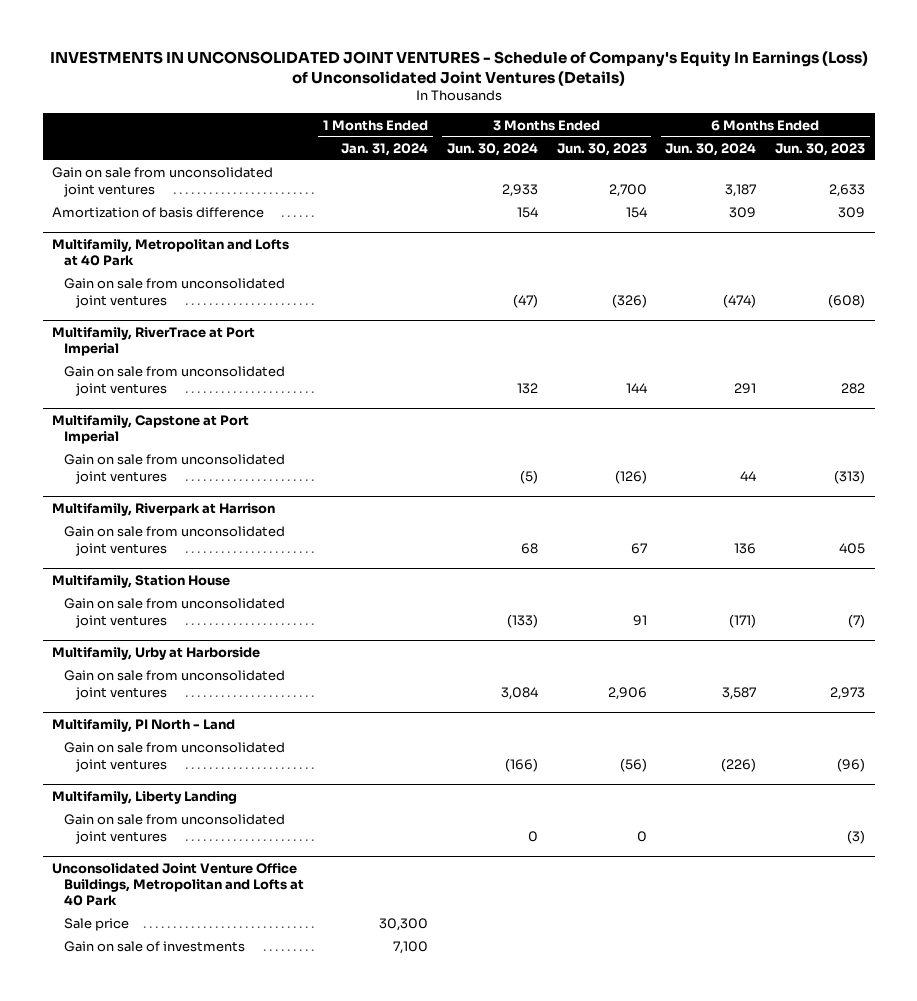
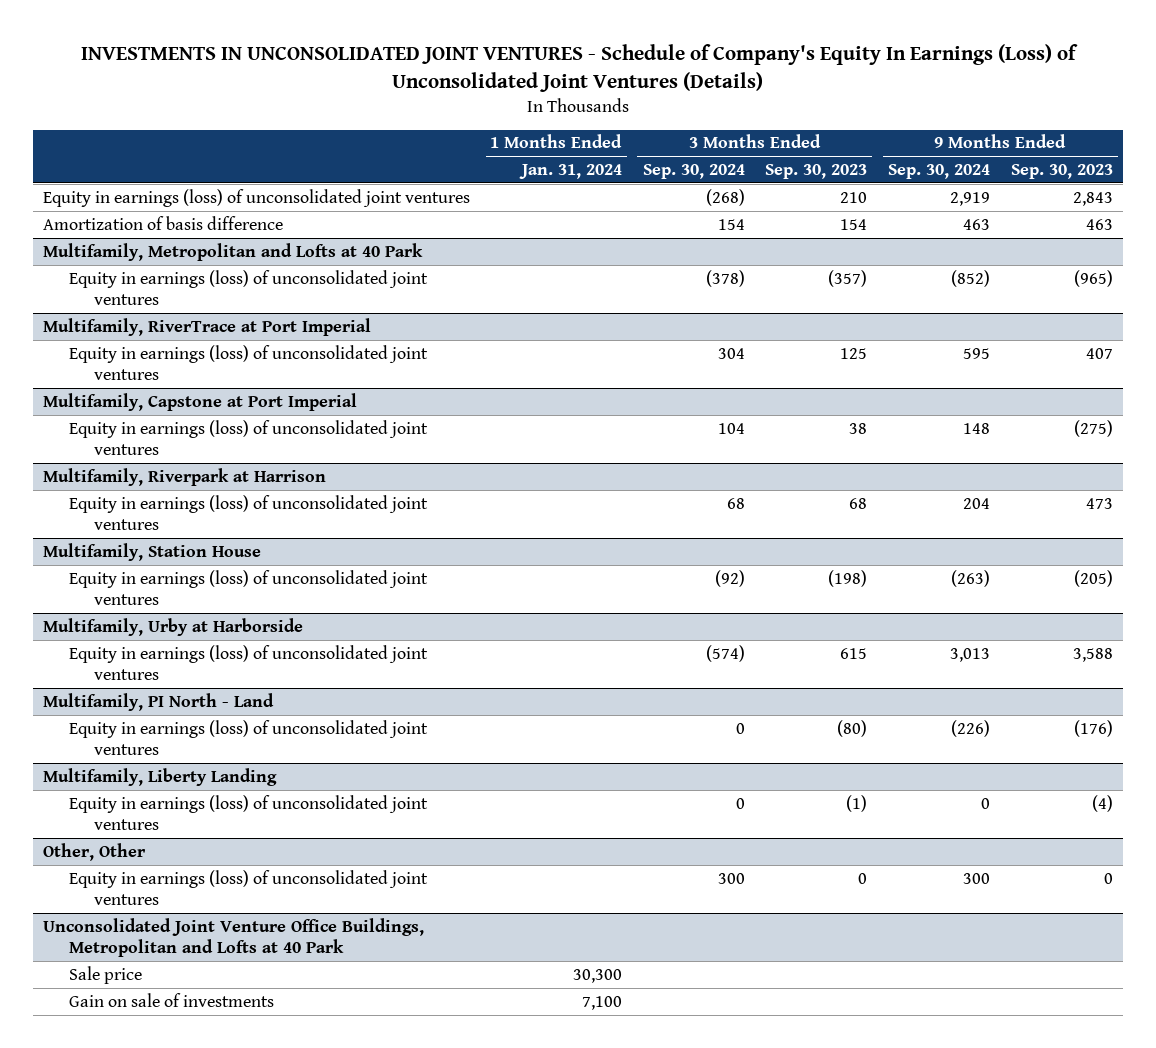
- | 1 Months Ended Jan. 31, 2024 | 3 Months Ended Jun. 30, 2024 | 3 Months Ended Jun. 30, 2023 | 6 Months Ended Jun. 30, 2024 | 6 Months Ended Jun. 30, 2023
+ | 1 Months Ended Jan. 31, 2024 | 3 Months Ended Sep. 30, 2024 | 3 Months Ended Sep. 30, 2023 | 9 Months Ended Sep. 30, 2024 | 9 Months Ended Sep. 30, 2023
- Gain on sale from unconsolidated joint ventures | | 2,933 | 2,700 | 3,187 | 2,633
+ Equity in earnings (loss) of unconsolidated joint ventures | | (268) | 210 | 2,919 | 2,843
@ Multifamily, Metropolitan and Lofts at 40 Park
- Gain on sale from unconsolidated joint ventures | | (47) | (326) | (474) | (608)
+ Equity in earnings (loss) of unconsolidated joint ventures | | (378) | (357) | (852) | (965)
@ Multifamily, RiverTrace at Port Imperial
- Gain on sale from unconsolidated joint ventures | | 132 | 144 | 291 | 282
+ Equity in earnings (loss) of unconsolidated joint ventures | | 304 | 125 | 595 | 407
@ Multifamily, Capstone at Port Imperial
- Gain on sale from unconsolidated joint ventures | | (5) | (126) | 44 | (313)
+ Equity in earnings (loss) of unconsolidated joint ventures | | 104 | 38 | 148 | (275)
@ Multifamily, Riverpark at Harrison
- Gain on sale from unconsolidated joint ventures | | 68 | 67 | 136 | 405
+ Equity in earnings (loss) of unconsolidated joint ventures | | 68 | 68 | 204 | 473
@ Multifamily, Station House
- Gain on sale from unconsolidated joint ventures | | (133) | 91 | (171) | (7)
+ Equity in earnings (loss) of unconsolidated joint ventures | | (92) | (198) | (263) | (205)
@ Multifamily, Urby at Harborside
- Gain on sale from unconsolidated joint ventures | | 3,084 | 2,906 | 3,587 | 2,973
+ Equity in earnings (loss) of unconsolidated joint ventures | | (574) | 615 | 3,013 | 3,588
@ Multifamily, PI North - Land
- Gain on sale from unconsolidated joint ventures | | (166) | (56) | (226) | (96)
+ Equity in earnings (loss) of unconsolidated joint ventures | | 0 | (80) | (226) | (176)
@ Multifamily, Liberty Landing
- Gain on sale from unconsolidated joint ventures | | 0 | 0 | | (3)
+ Equity in earnings (loss) of unconsolidated joint ventures | | 0 | (1) | 0 | (4)
+ Other, Other
+ Equity in earnings (loss) of unconsolidated joint ventures | | 300 | 0 | 300 | 0

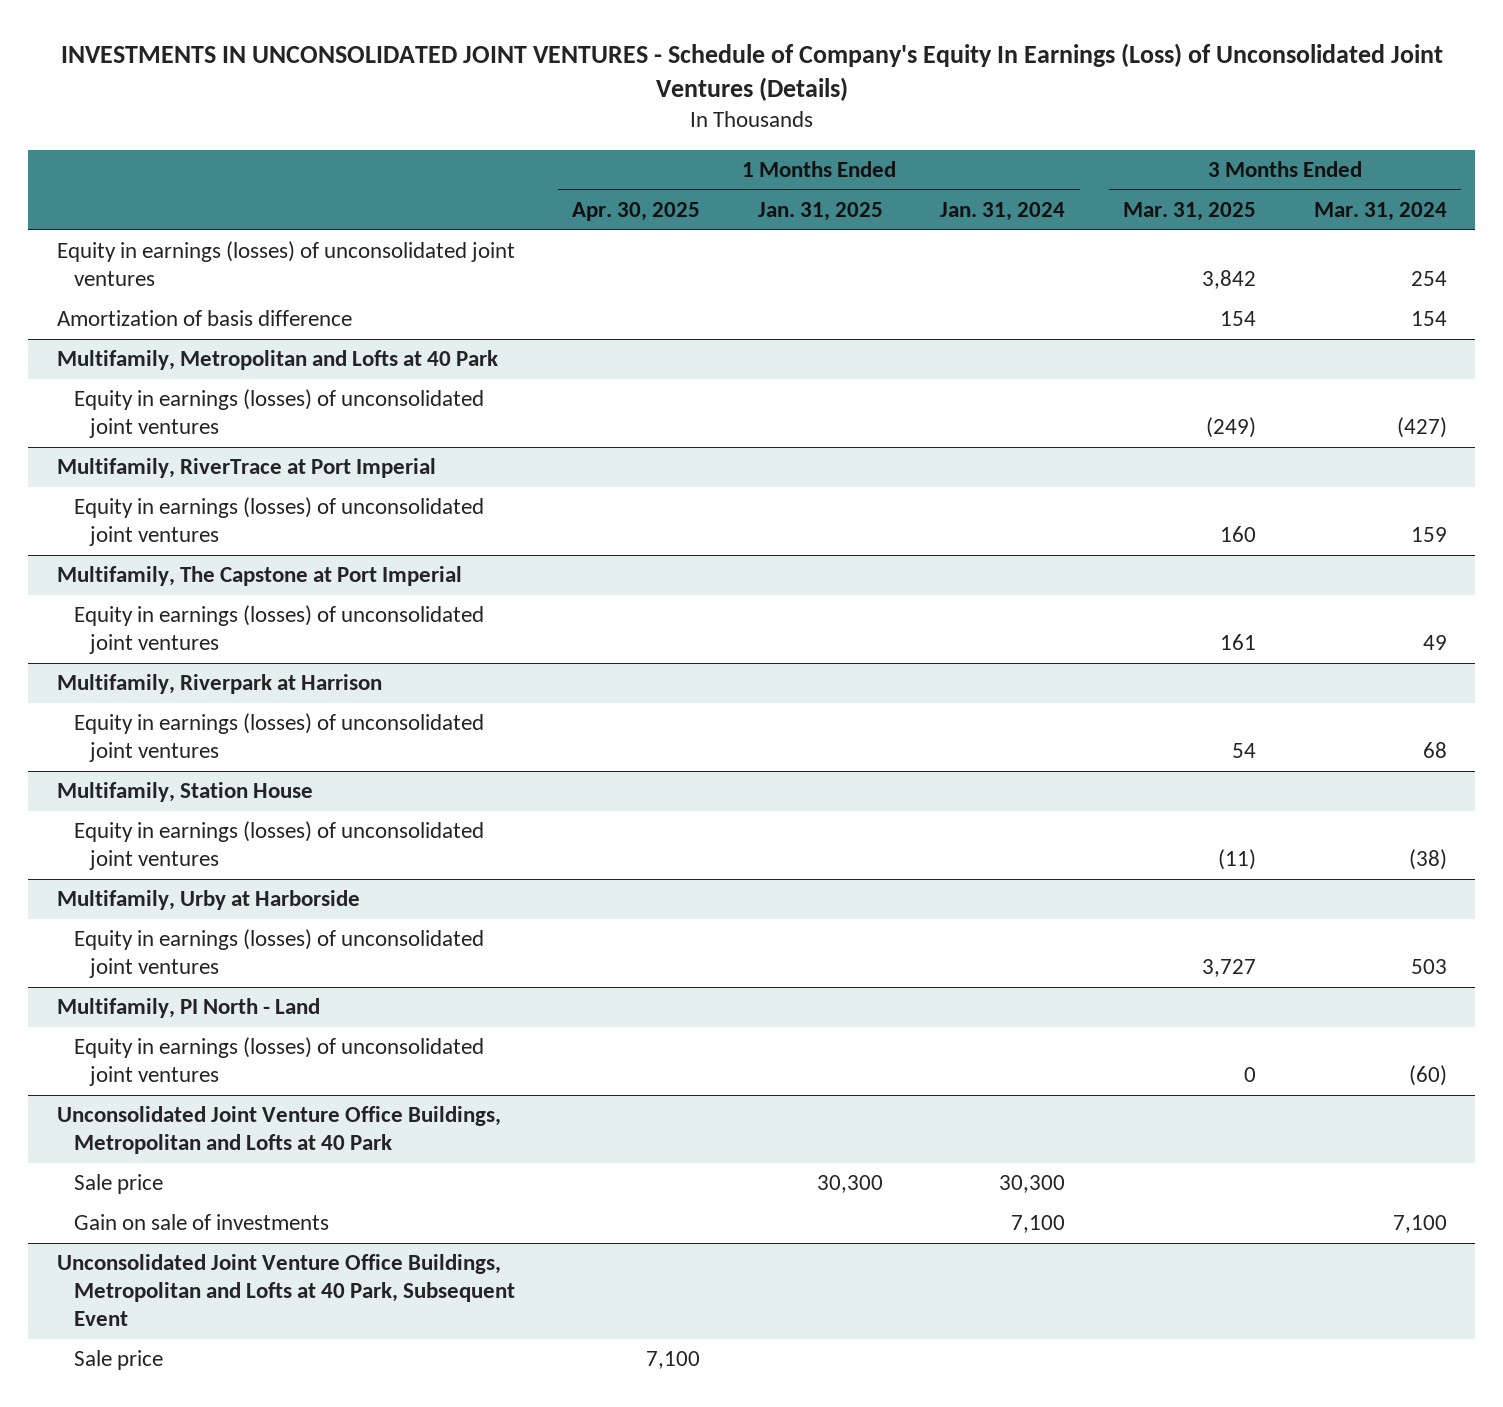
- | 1 Months Ended Jan. 31, 2024 | 3 Months Ended Sep. 30, 2024 | 3 Months Ended Sep. 30, 2023 | 9 Months Ended Sep. 30, 2024 | 9 Months Ended Sep. 30, 2023
+ | 1 Months Ended Apr. 30, 2025 | 1 Months Ended Jan. 31, 2025 | 1 Months Ended Jan. 31, 2024 | 3 Months Ended Mar. 31, 2025 | 3 Months Ended Mar. 31, 2024
- Equity in earnings (loss) of unconsolidated joint ventures | | (268) | 210 | 2,919 | 2,843
+ Equity in earnings (losses) of unconsolidated joint ventures | | | | 3,842 | 254
@ Multifamily, Metropolitan and Lofts at 40 Park
- Equity in earnings (loss) of unconsolidated joint ventures | | (378) | (357) | (852) | (965)
+ Equity in earnings (losses) of unconsolidated joint ventures | | | | (249) | (427)
@ Multifamily, RiverTrace at Port Imperial
- Equity in earnings (loss) of unconsolidated joint ventures | | 304 | 125 | 595 | 407
- Multifamily, Capstone at Port Imperial
- Equity in earnings (loss) of unconsolidated joint ventures | | 104 | 38 | 148 | (275)
@ Multifamily, RiverTrace at Port Imperial
+ Equity in earnings (losses) of unconsolidated joint ventures | | | | 160 | 159
+ Multifamily, The Capstone at Port Imperial
+ Equity in earnings (losses) of unconsolidated joint ventures | | | | 161 | 49
@ Multifamily, Riverpark at Harrison
- Equity in earnings (loss) of unconsolidated joint ventures | | 68 | 68 | 204 | 473
+ Equity in earnings (losses) of unconsolidated joint ventures | | | | 54 | 68
@ Multifamily, Station House
- Equity in earnings (loss) of unconsolidated joint ventures | | (92) | (198) | (263) | (205)
+ Equity in earnings (losses) of unconsolidated joint ventures | | | | (11) | (38)
@ Multifamily, Urby at Harborside
- Equity in earnings (loss) of unconsolidated joint ventures | | (574) | 615 | 3,013 | 3,588
+ Equity in earnings (losses) of unconsolidated joint ventures | | | | 3,727 | 503
@ Multifamily, PI North - Land
- Equity in earnings (loss) of unconsolidated joint ventures | | 0 | (80) | (226) | (176)
- Multifamily, Liberty Landing
- Equity in earnings (loss) of unconsolidated joint ventures | | 0 | (1) | 0 | (4)
- Other, Other
- Equity in earnings (loss) of unconsolidated joint ventures | | 300 | 0 | 300 | 0
@ Multifamily, PI North - Land
+ Equity in earnings (losses) of unconsolidated joint ventures | | | | 0 | (60)
+ Unconsolidated Joint Venture Office Buildings, Metropolitan and Lofts at 40 Park, Subsequent Event
+ Sale price | 7,100 | | | |

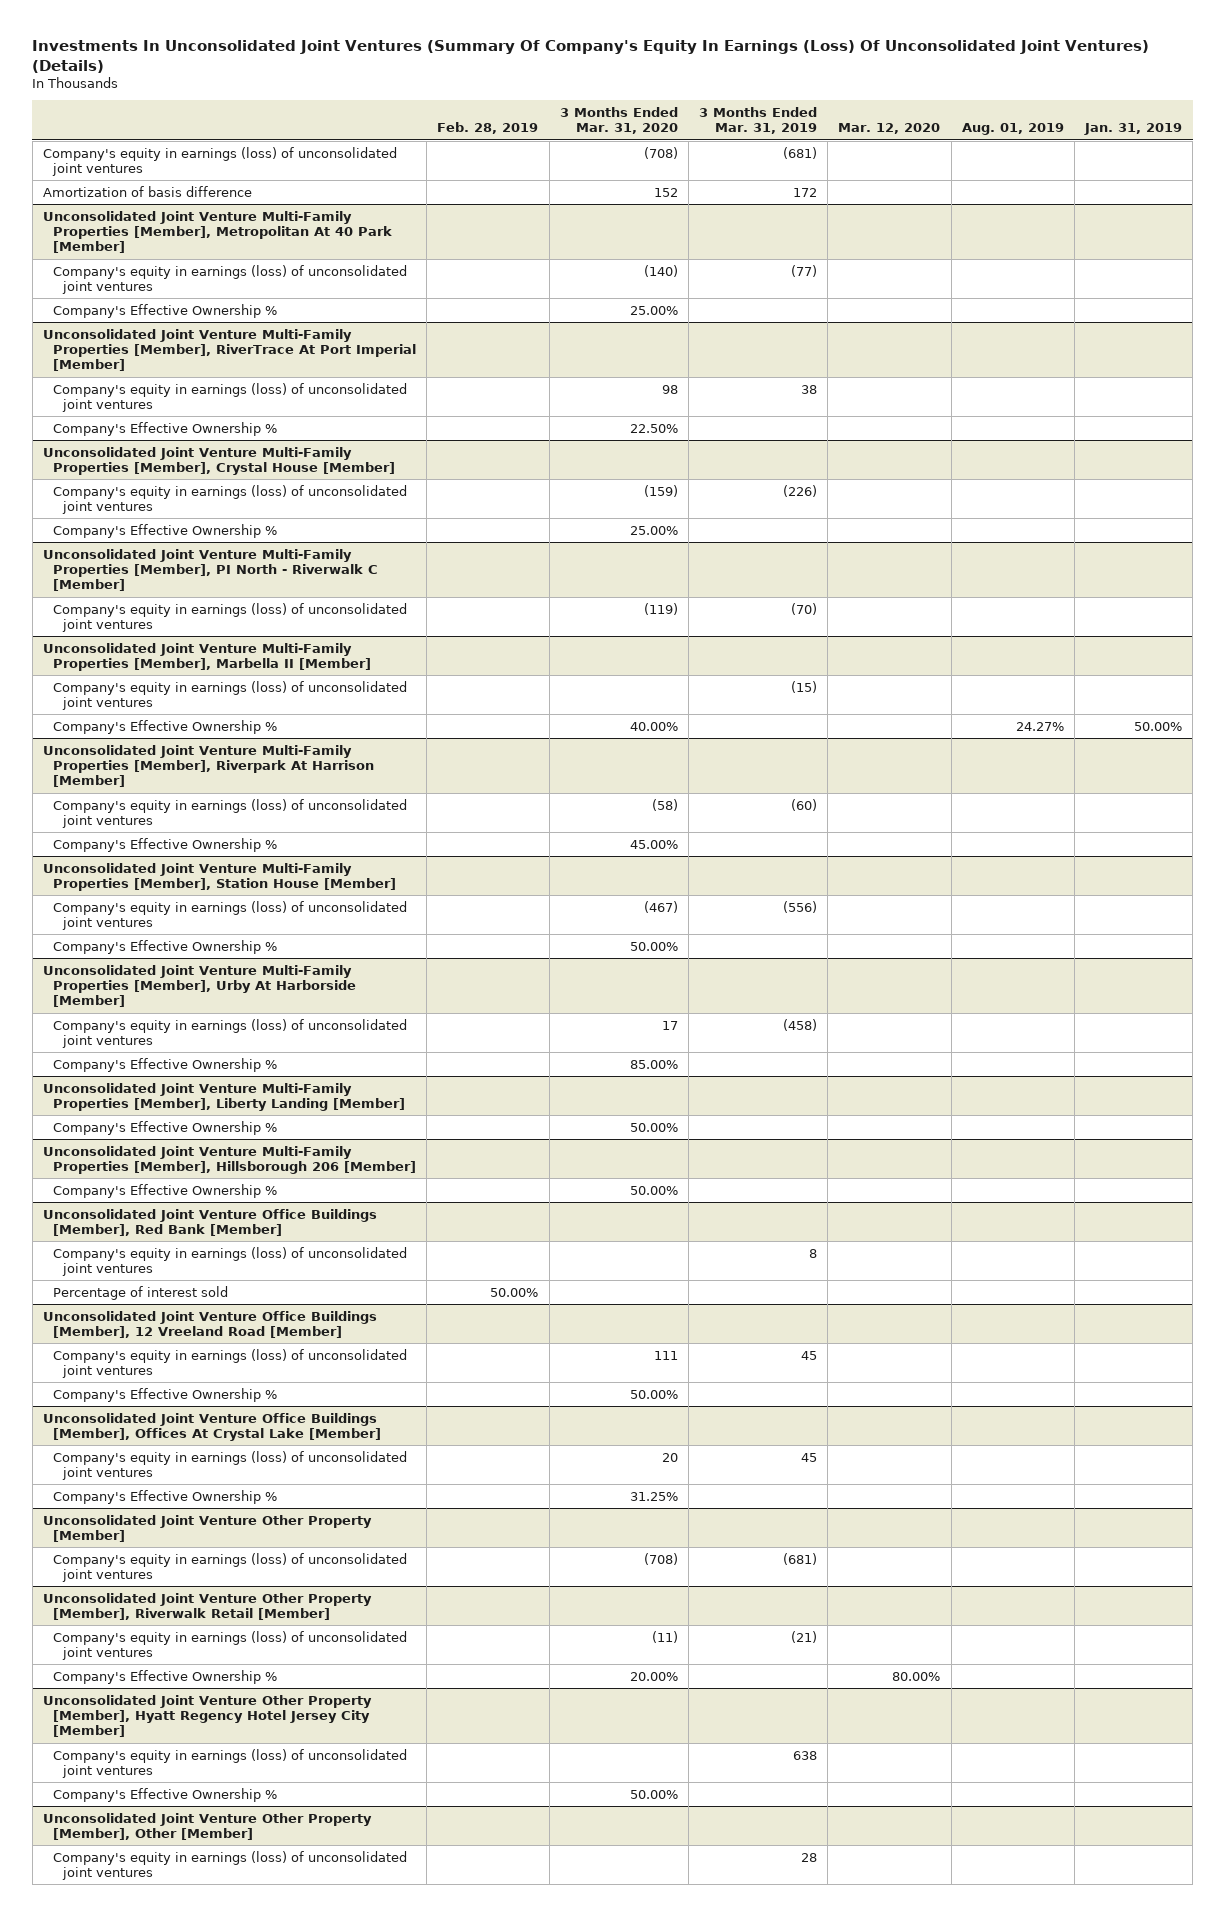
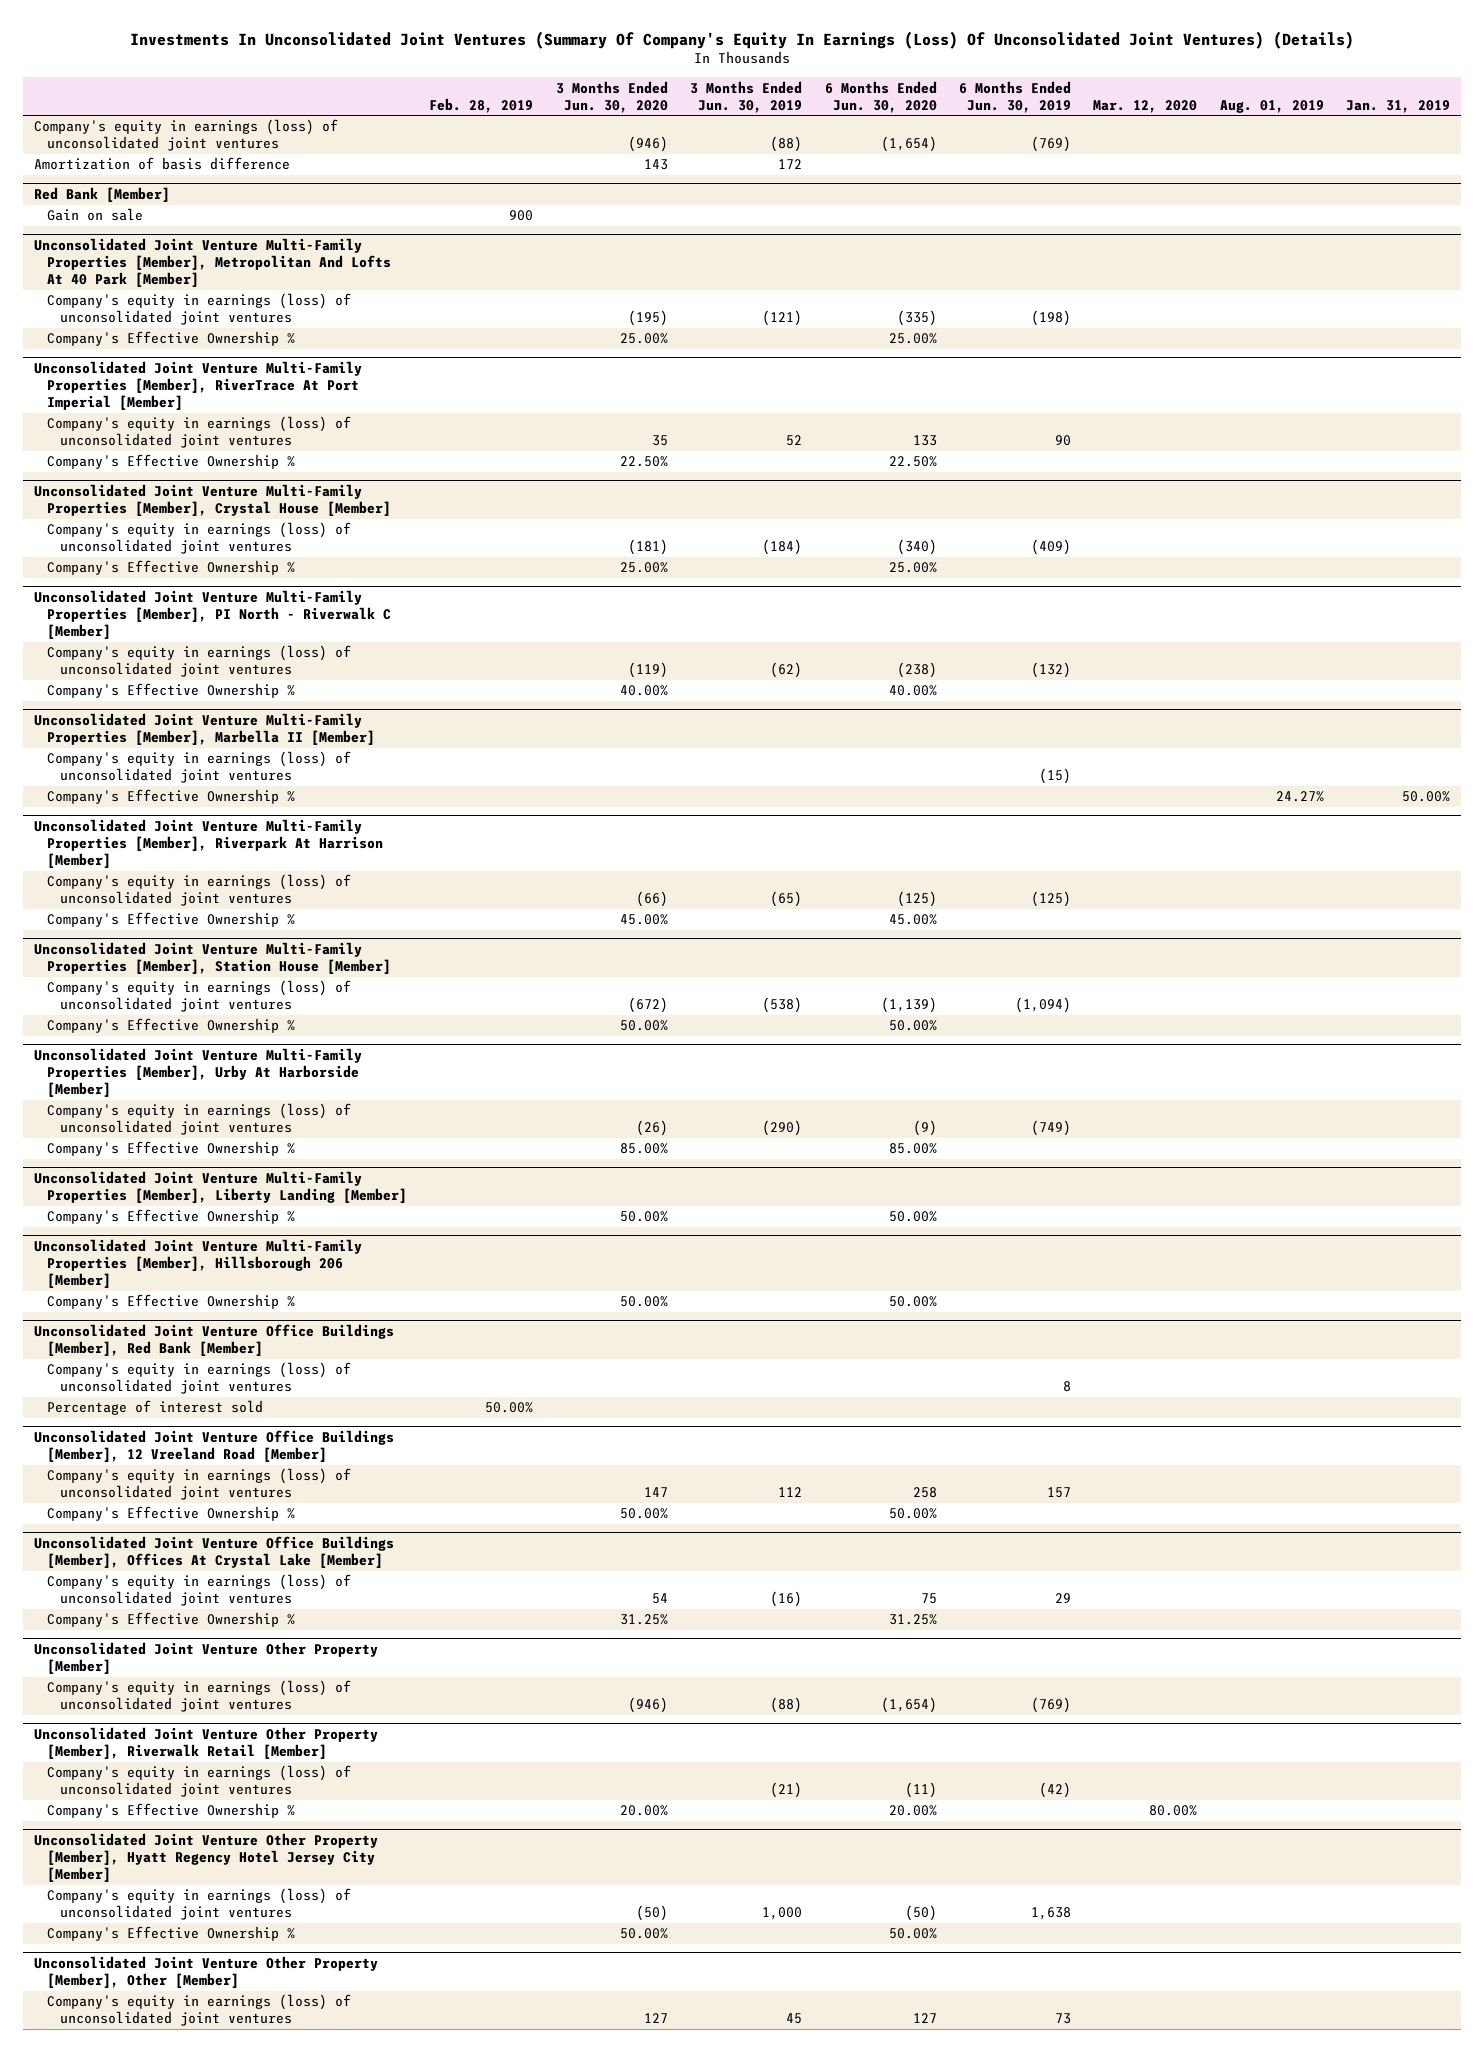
- | Feb. 28, 2019 | 3 Months Ended Mar. 31, 2020 | 3 Months Ended Mar. 31, 2019 | Mar. 12, 2020 | Aug. 01, 2019 | Jan. 31, 2019
+ | Feb. 28, 2019 | 3 Months Ended Jun. 30, 2020 | 3 Months Ended Jun. 30, 2019 | 6 Months Ended Jun. 30, 2020 | 6 Months Ended Jun. 30, 2019 | Mar. 12, 2020 | Aug. 01, 2019 | Jan. 31, 2019
- Unconsolidated Joint Venture Multi-Family Properties [Member], Metropolitan At 40 Park [Member]
+ Red Bank [Member]
+ Gain on sale | 900 | | | | | | |
+ Unconsolidated Joint Venture Multi-Family Properties [Member], Metropolitan And Lofts At 40 Park [Member]
@ Unconsolidated Joint Venture Multi-Family Properties [Member], PI North - Riverwalk C [Member]
+ Company's Effective Ownership % | | 40.00% | | 40.00% | | | |

